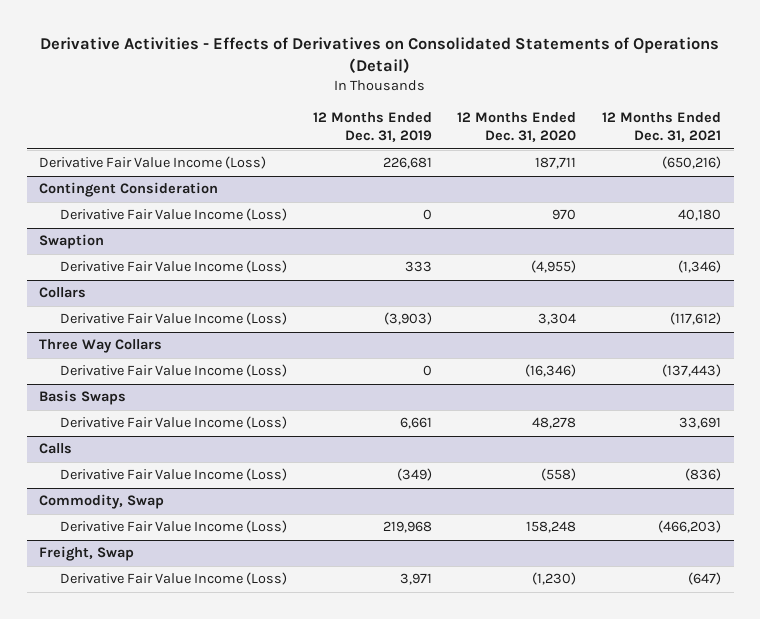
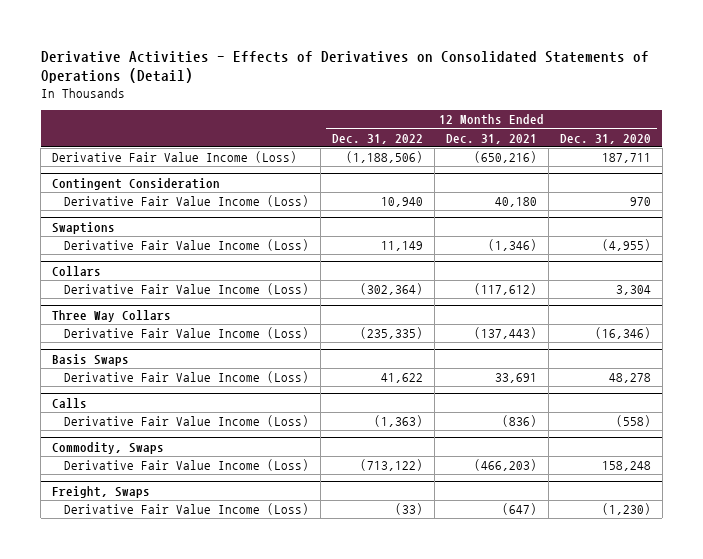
- | 12 Months Ended Dec. 31, 2019 | 12 Months Ended Dec. 31, 2020 | 12 Months Ended Dec. 31, 2021
+ | 12 Months Ended Dec. 31, 2022 | 12 Months Ended Dec. 31, 2021 | 12 Months Ended Dec. 31, 2020
- Swaption
+ Swaptions
- Commodity, Swap
+ Commodity, Swaps
- Freight, Swap
+ Freight, Swaps

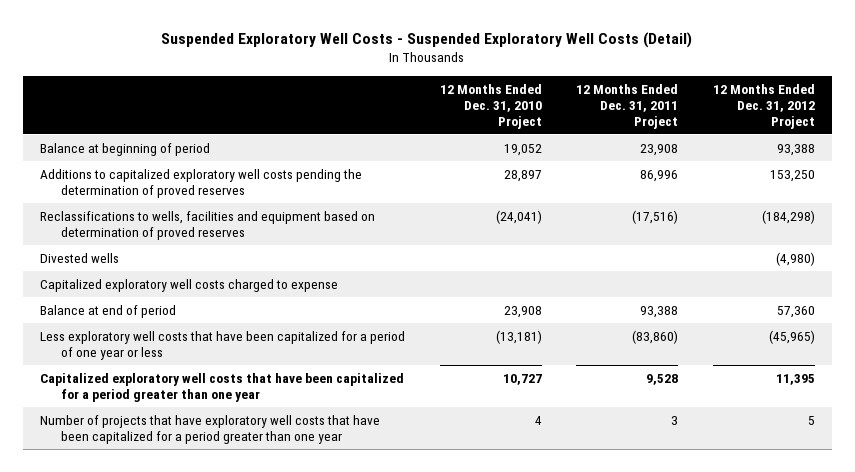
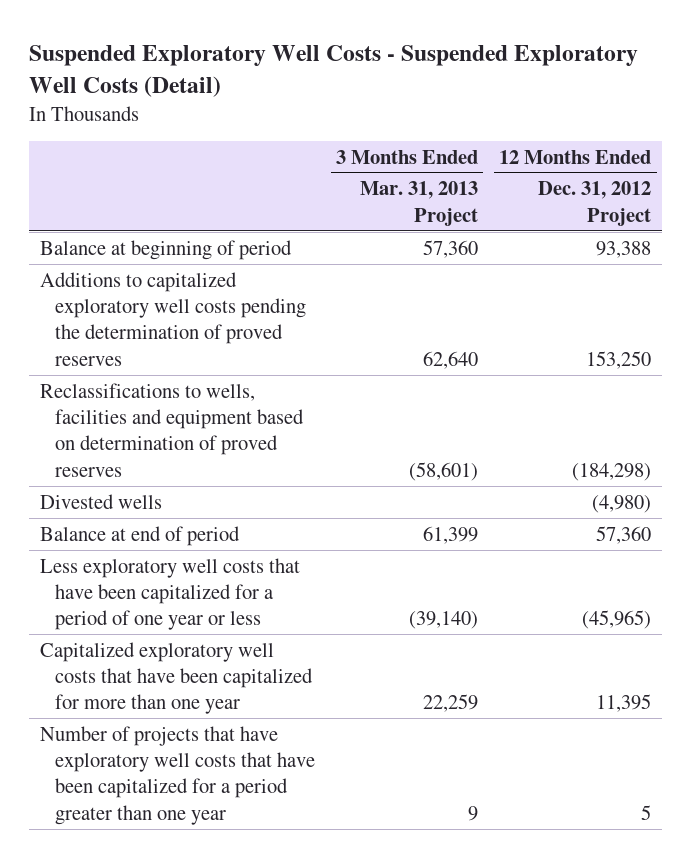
- | 12 Months Ended Dec. 31, 2010 Project | 12 Months Ended Dec. 31, 2011 Project | 12 Months Ended Dec. 31, 2012 Project
+ | 3 Months Ended Mar. 31, 2013 Project | 12 Months Ended Dec. 31, 2012 Project
- Capitalized exploratory well costs charged to expense
- Capitalized exploratory well costs that have been capitalized for a period greater than one year | 10,727 | 9,528 | 11,395
+ Capitalized exploratory well costs that have been capitalized for more than one year | 22,259 | 11,395

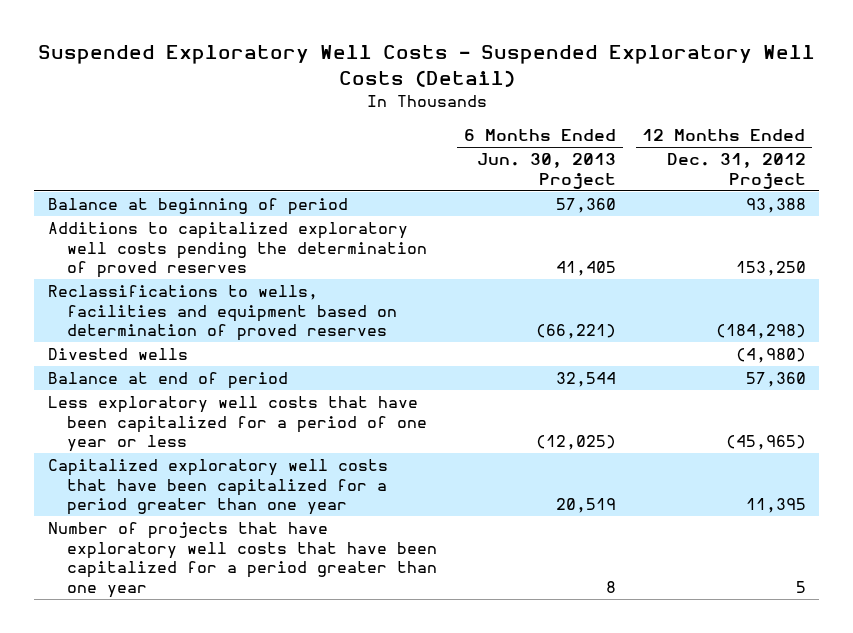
- | 3 Months Ended Mar. 31, 2013 Project | 12 Months Ended Dec. 31, 2012 Project
+ | 6 Months Ended Jun. 30, 2013 Project | 12 Months Ended Dec. 31, 2012 Project
- Capitalized exploratory well costs that have been capitalized for more than one year | 22,259 | 11,395
+ Capitalized exploratory well costs that have been capitalized for a period greater than one year | 20,519 | 11,395

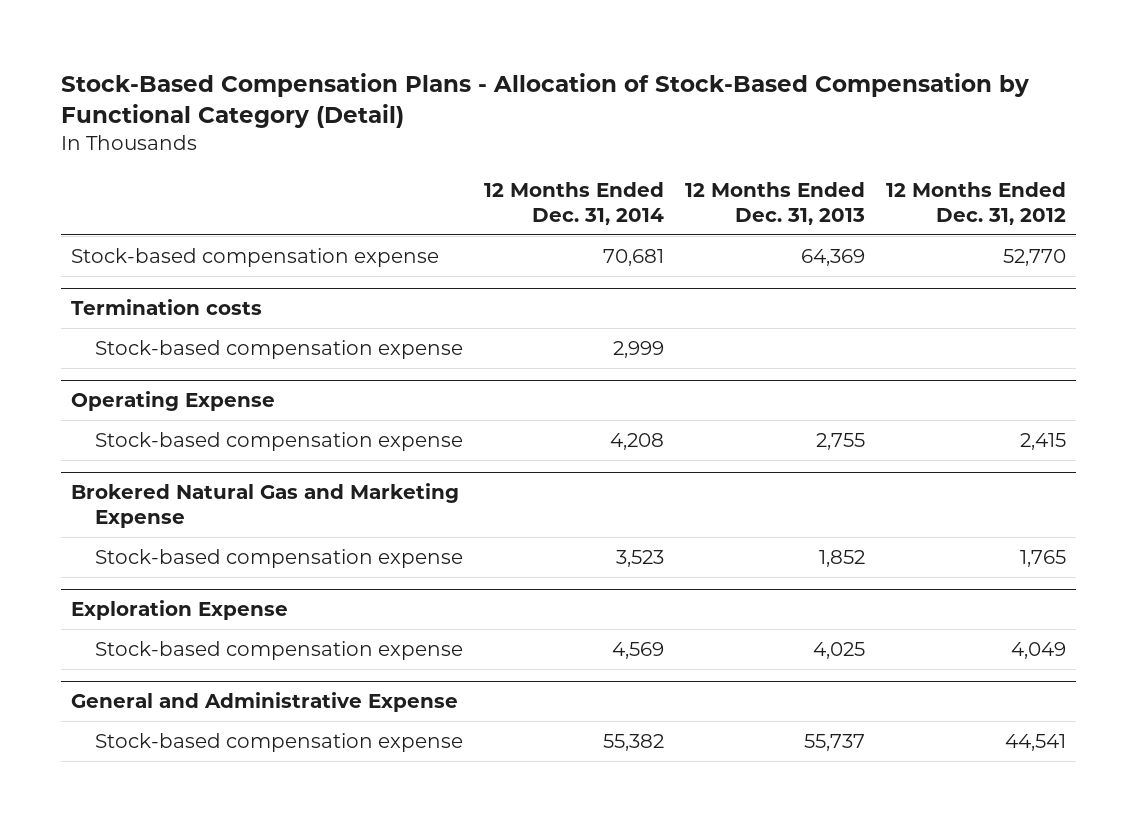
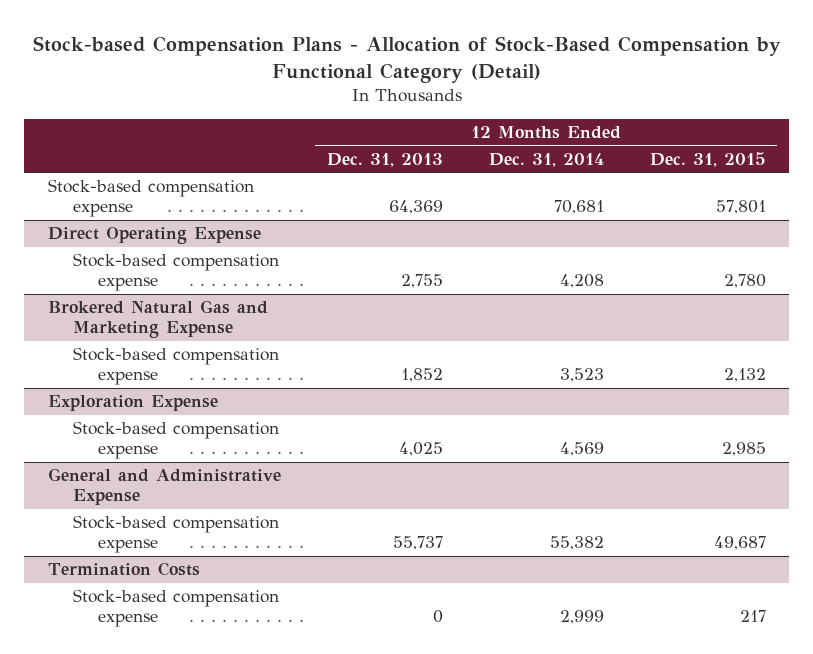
- Stock-Based Compensation Plans - Allocation of Stock-Based Compensation by Functional Category (Detail)
+ Stock-based Compensation Plans - Allocation of Stock-Based Compensation by Functional Category (Detail)
- | 12 Months Ended Dec. 31, 2014 | 12 Months Ended Dec. 31, 2013 | 12 Months Ended Dec. 31, 2012
+ | 12 Months Ended Dec. 31, 2013 | 12 Months Ended Dec. 31, 2014 | 12 Months Ended Dec. 31, 2015
- Termination costs
- Stock-based compensation expense | 2,999 | |
- Operating Expense
+ Direct Operating Expense
+ Termination Costs
+ Stock-based compensation expense | 0 | 2,999 | 217

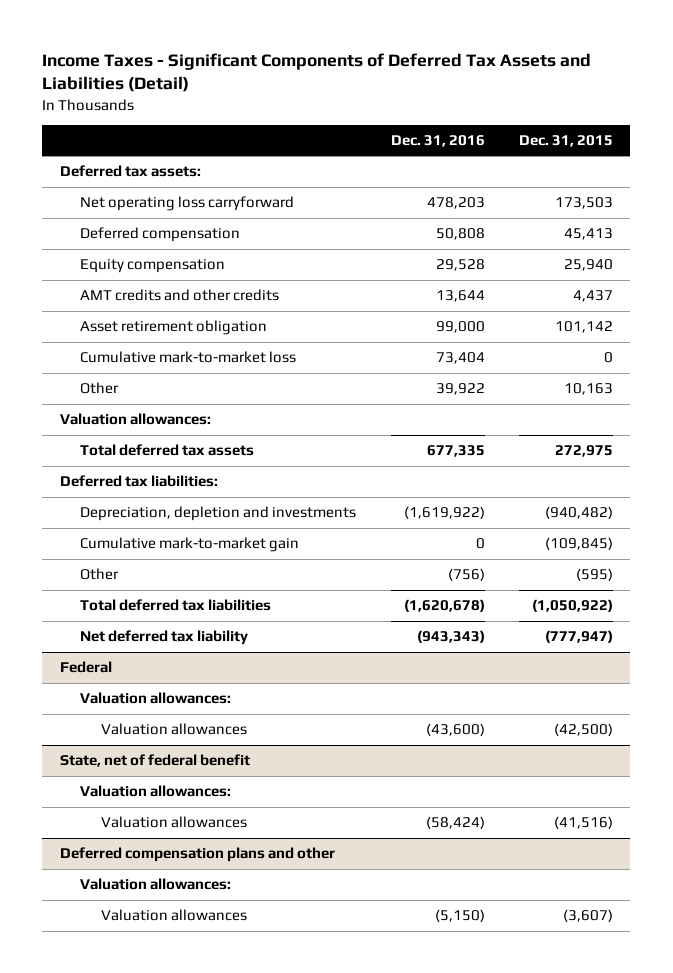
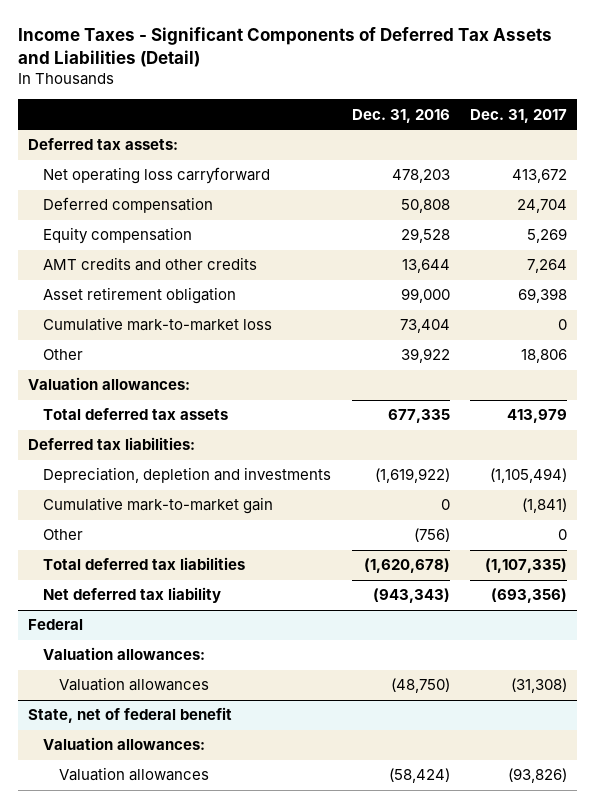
- | Dec. 31, 2016 | Dec. 31, 2015
+ | Dec. 31, 2016 | Dec. 31, 2017
@ Federal
- Valuation allowances | (43,600) | (42,500)
+ Valuation allowances | (48,750) | (31,308)
- Deferred compensation plans and other
- Valuation allowances:
- Valuation allowances | (5,150) | (3,607)

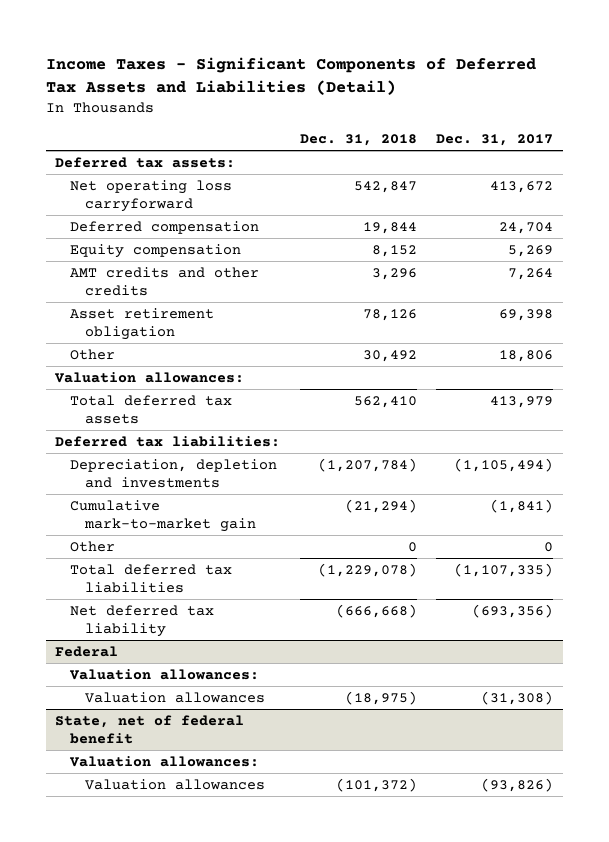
- | Dec. 31, 2016 | Dec. 31, 2017
+ | Dec. 31, 2018 | Dec. 31, 2017
- Cumulative mark-to-market loss | 73,404 | 0

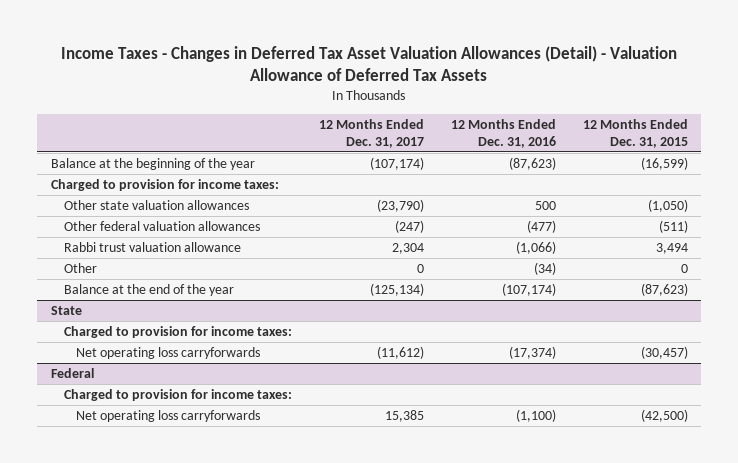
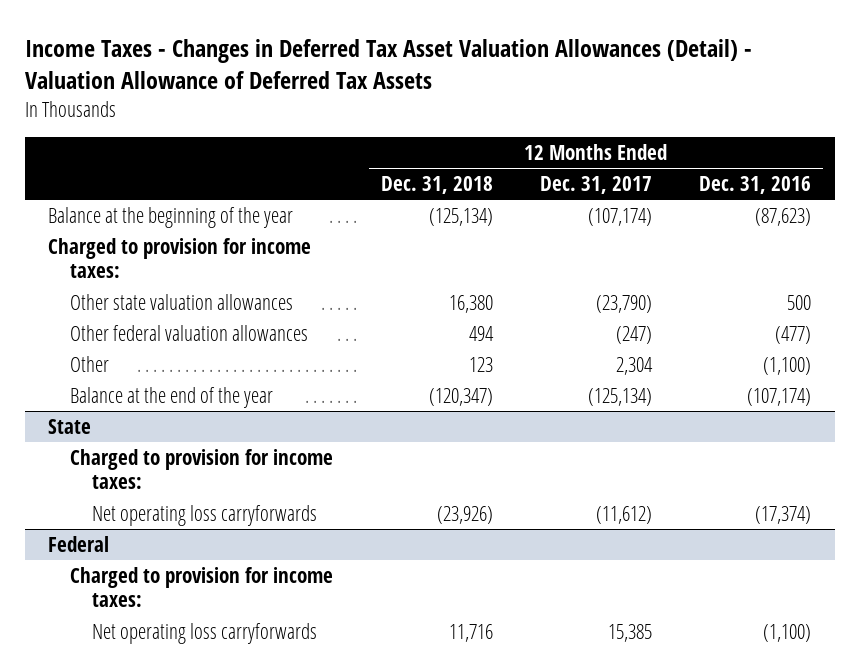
- | 12 Months Ended Dec. 31, 2017 | 12 Months Ended Dec. 31, 2016 | 12 Months Ended Dec. 31, 2015
+ | 12 Months Ended Dec. 31, 2018 | 12 Months Ended Dec. 31, 2017 | 12 Months Ended Dec. 31, 2016
- Rabbi trust valuation allowance | 2,304 | (1,066) | 3,494
- Other | 0 | (34) | 0
+ Other | 123 | 2,304 | (1,100)

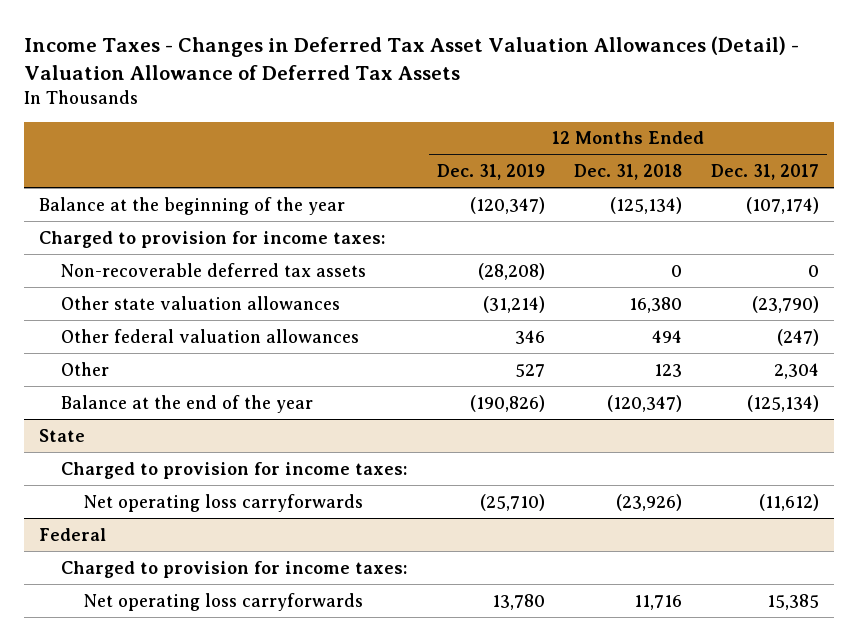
- | 12 Months Ended Dec. 31, 2018 | 12 Months Ended Dec. 31, 2017 | 12 Months Ended Dec. 31, 2016
+ | 12 Months Ended Dec. 31, 2019 | 12 Months Ended Dec. 31, 2018 | 12 Months Ended Dec. 31, 2017
+ Non-recoverable deferred tax assets | (28,208) | 0 | 0

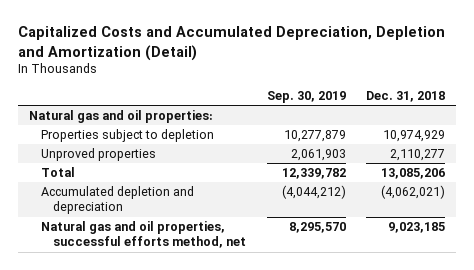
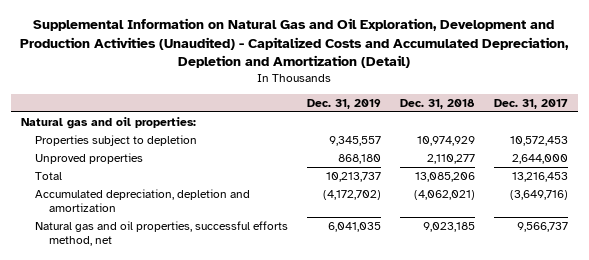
- Capitalized Costs and Accumulated Depreciation, Depletion and Amortization (Detail)
+ Supplemental Information on Natural Gas and Oil Exploration, Development and Production Activities (Unaudited) - Capitalized Costs and Accumulated Depreciation, Depletion and Amortization (Detail)
- | Sep. 30, 2019 | Dec. 31, 2018
+ | Dec. 31, 2019 | Dec. 31, 2018 | Dec. 31, 2017
- Accumulated depletion and depreciation | (4,044,212) | (4,062,021)
+ Accumulated depreciation, depletion and amortization | (4,172,702) | (4,062,021) | (3,649,716)

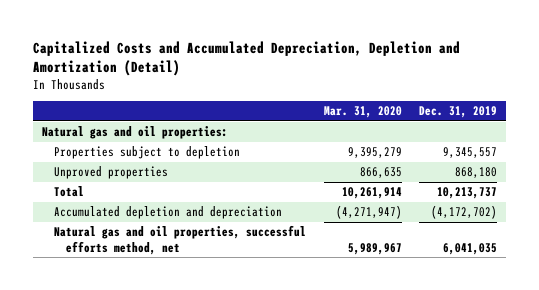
- Supplemental Information on Natural Gas and Oil Exploration, Development and Production Activities (Unaudited) - Capitalized Costs and Accumulated Depreciation, Depletion and Amortization (Detail)
+ Capitalized Costs and Accumulated Depreciation, Depletion and Amortization (Detail)
- | Dec. 31, 2019 | Dec. 31, 2018 | Dec. 31, 2017
+ | Mar. 31, 2020 | Dec. 31, 2019
- Accumulated depreciation, depletion and amortization | (4,172,702) | (4,062,021) | (3,649,716)
+ Accumulated depletion and depreciation | (4,271,947) | (4,172,702)

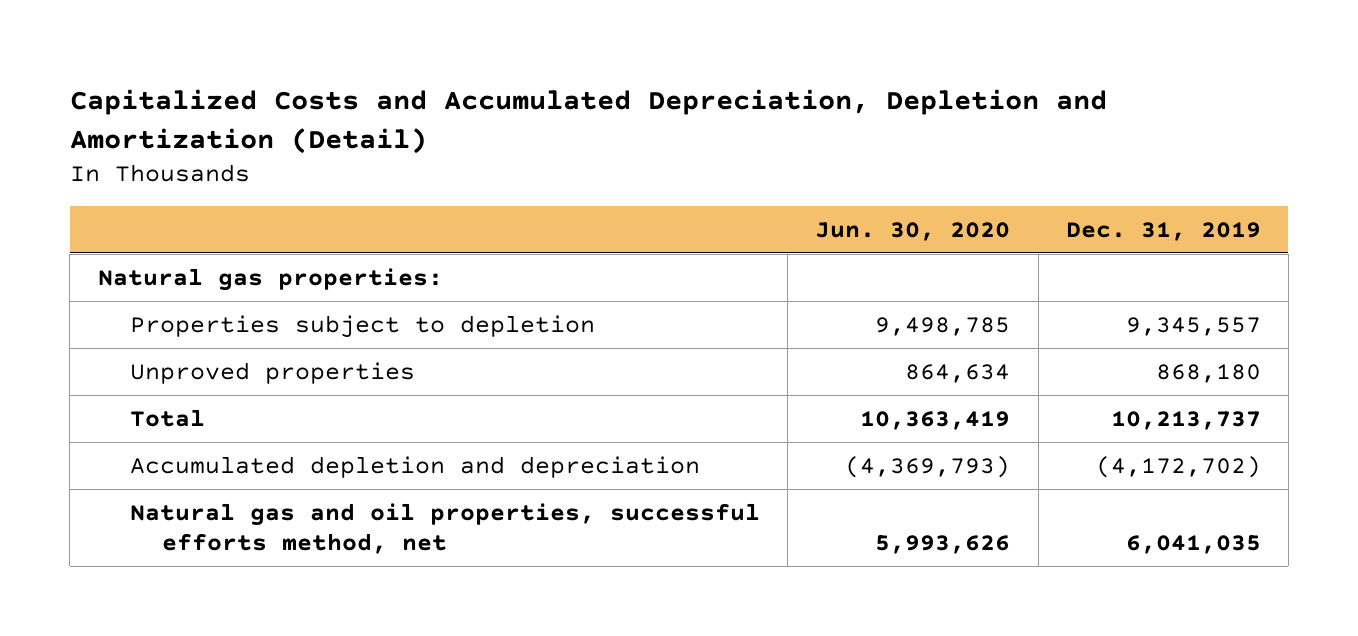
- | Mar. 31, 2020 | Dec. 31, 2019
+ | Jun. 30, 2020 | Dec. 31, 2019
- Natural gas and oil properties:
+ Natural gas properties:

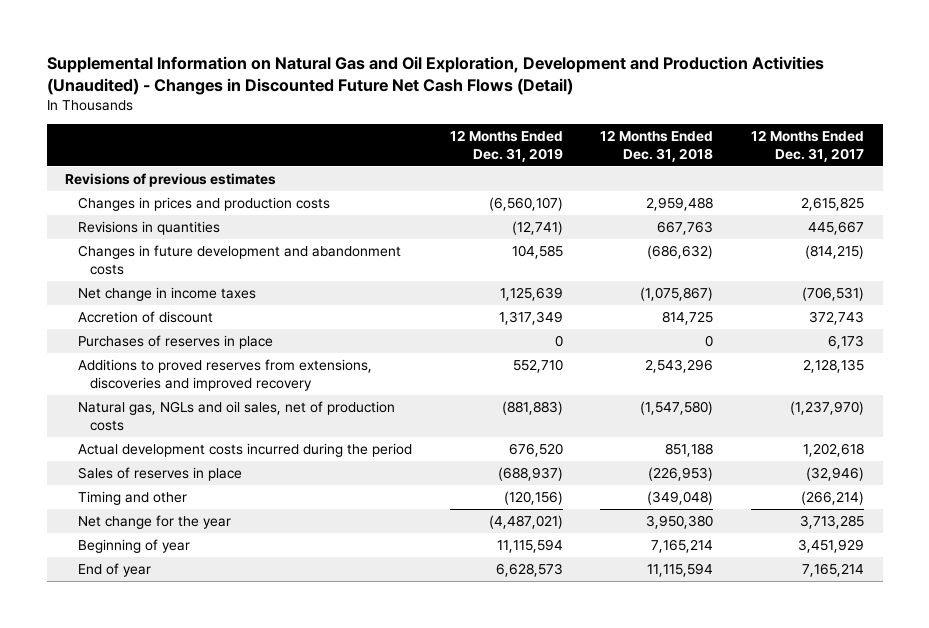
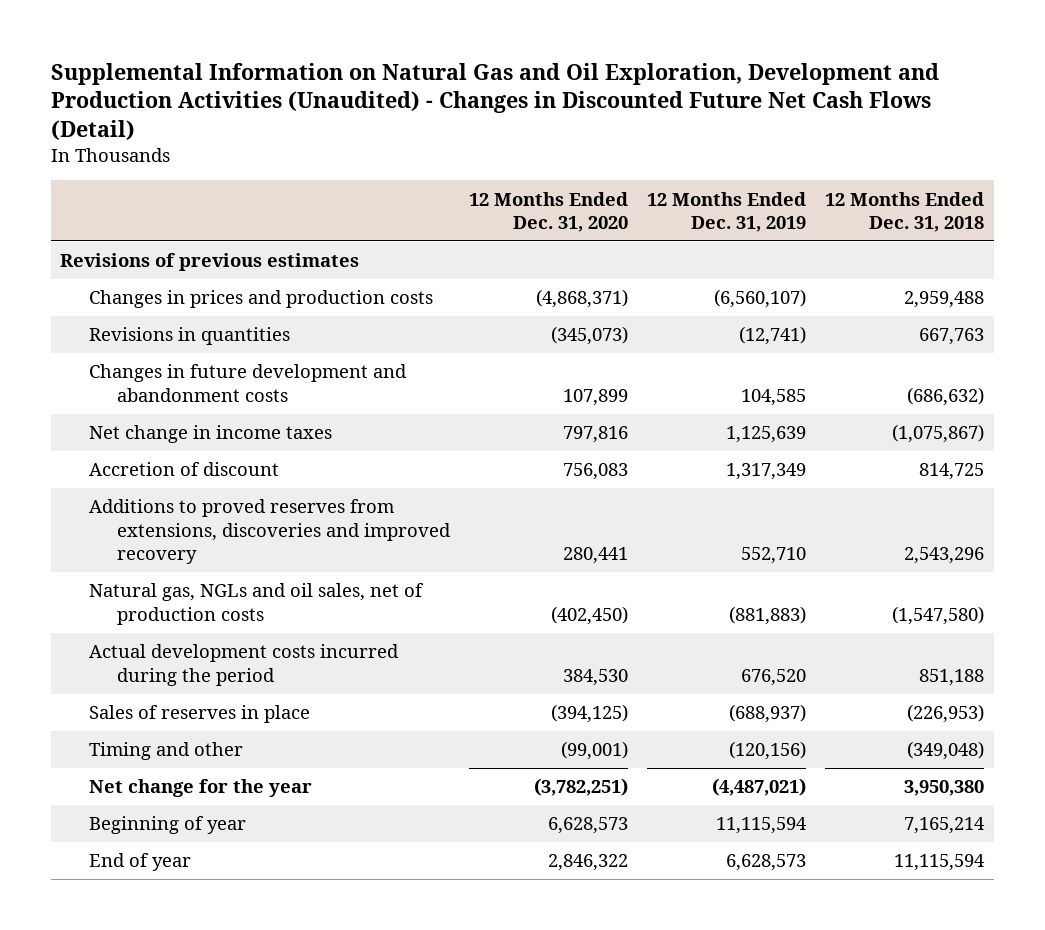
- | 12 Months Ended Dec. 31, 2019 | 12 Months Ended Dec. 31, 2018 | 12 Months Ended Dec. 31, 2017
+ | 12 Months Ended Dec. 31, 2020 | 12 Months Ended Dec. 31, 2019 | 12 Months Ended Dec. 31, 2018
- Purchases of reserves in place | 0 | 0 | 6,173

